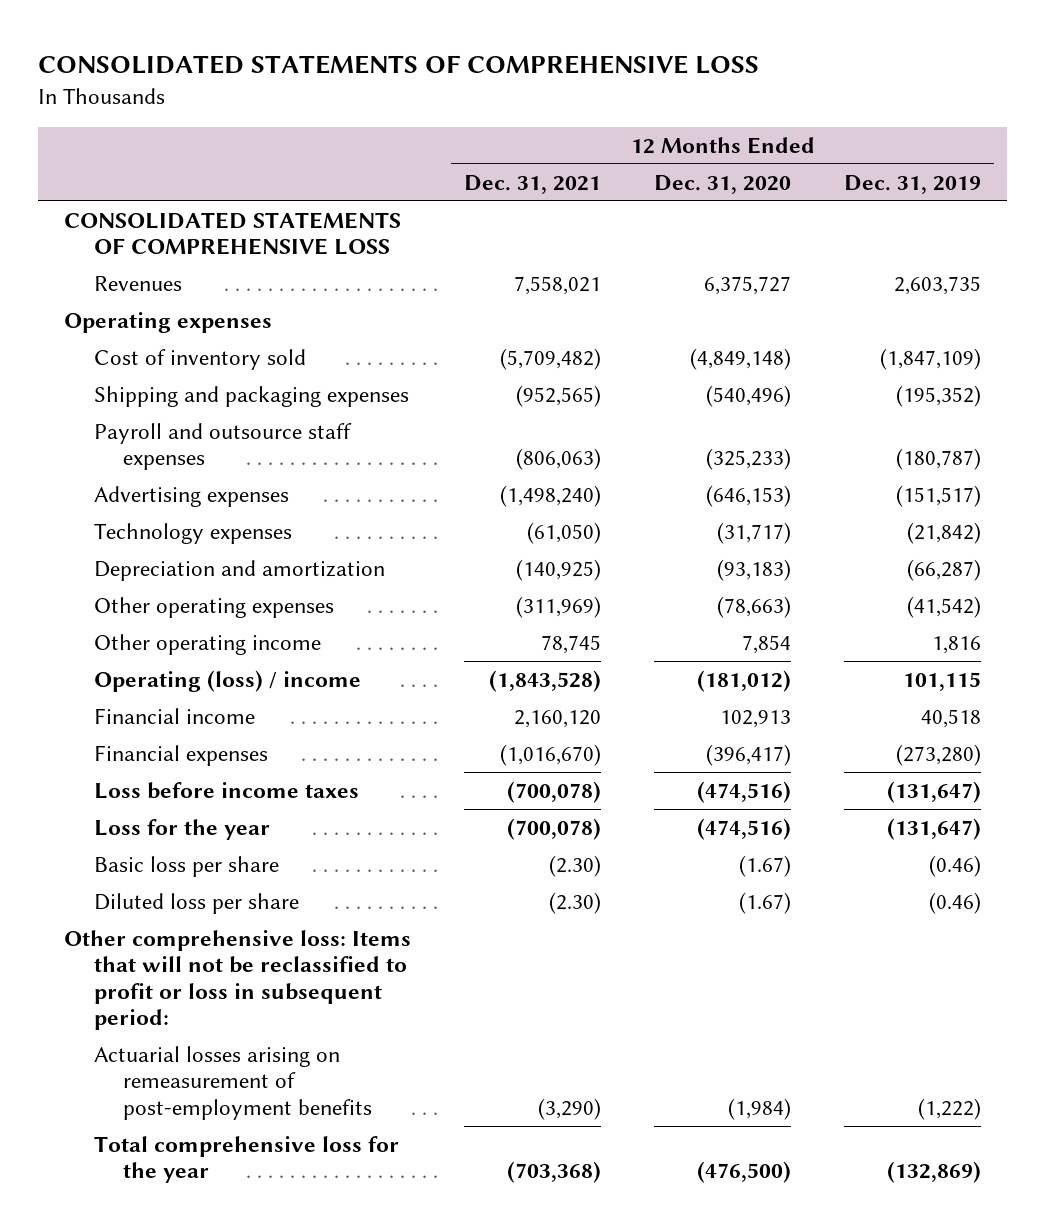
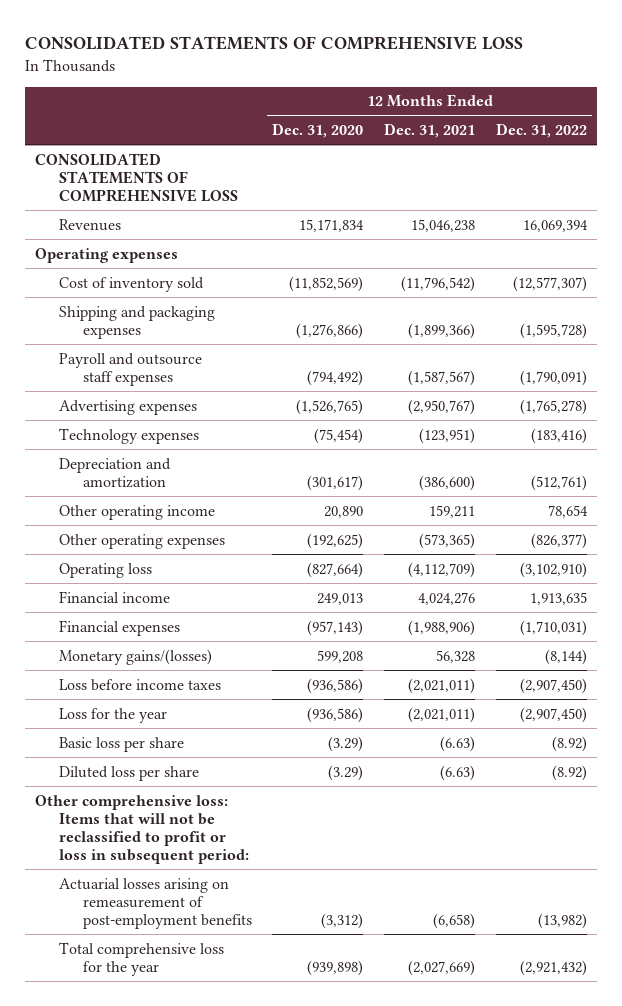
- | 12 Months Ended Dec. 31, 2021 | 12 Months Ended Dec. 31, 2020 | 12 Months Ended Dec. 31, 2019
+ | 12 Months Ended Dec. 31, 2020 | 12 Months Ended Dec. 31, 2021 | 12 Months Ended Dec. 31, 2022
- Revenues | 7,558,021 | 6,375,727 | 2,603,735
+ Revenues | 15,171,834 | 15,046,238 | 16,069,394
- Cost of inventory sold | (5,709,482) | (4,849,148) | (1,847,109)
- Shipping and packaging expenses | (952,565) | (540,496) | (195,352)
- Payroll and outsource staff expenses | (806,063) | (325,233) | (180,787)
- Advertising expenses | (1,498,240) | (646,153) | (151,517)
- Technology expenses | (61,050) | (31,717) | (21,842)
- Depreciation and amortization | (140,925) | (93,183) | (66,287)
- Other operating expenses | (311,969) | (78,663) | (41,542)
- Other operating income | 78,745 | 7,854 | 1,816
- Operating (loss) / income | (1,843,528) | (181,012) | 101,115
- Financial income | 2,160,120 | 102,913 | 40,518
- Financial expenses | (1,016,670) | (396,417) | (273,280)
- Loss before income taxes | (700,078) | (474,516) | (131,647)
- Loss for the year | (700,078) | (474,516) | (131,647)
- Basic loss per share | (2.30) | (1.67) | (0.46)
- Diluted loss per share | (2.30) | (1.67) | (0.46)
+ Cost of inventory sold | (11,852,569) | (11,796,542) | (12,577,307)
+ Shipping and packaging expenses | (1,276,866) | (1,899,366) | (1,595,728)
+ Payroll and outsource staff expenses | (794,492) | (1,587,567) | (1,790,091)
+ Advertising expenses | (1,526,765) | (2,950,767) | (1,765,278)
+ Technology expenses | (75,454) | (123,951) | (183,416)
+ Depreciation and amortization | (301,617) | (386,600) | (512,761)
+ Other operating income | 20,890 | 159,211 | 78,654
+ Other operating expenses | (192,625) | (573,365) | (826,377)
+ Operating loss | (827,664) | (4,112,709) | (3,102,910)
+ Financial income | 249,013 | 4,024,276 | 1,913,635
+ Financial expenses | (957,143) | (1,988,906) | (1,710,031)
+ Monetary gains/(losses) | 599,208 | 56,328 | (8,144)
+ Loss before income taxes | (936,586) | (2,021,011) | (2,907,450)
+ Loss for the year | (936,586) | (2,021,011) | (2,907,450)
+ Basic loss per share | (3.29) | (6.63) | (8.92)
+ Diluted loss per share | (3.29) | (6.63) | (8.92)
- Actuarial losses arising on remeasurement of post-employment benefits | (3,290) | (1,984) | (1,222)
- Total comprehensive loss for the year | (703,368) | (476,500) | (132,869)
+ Actuarial losses arising on remeasurement of post-employment benefits | (3,312) | (6,658) | (13,982)
+ Total comprehensive loss for the year | (939,898) | (2,027,669) | (2,921,432)

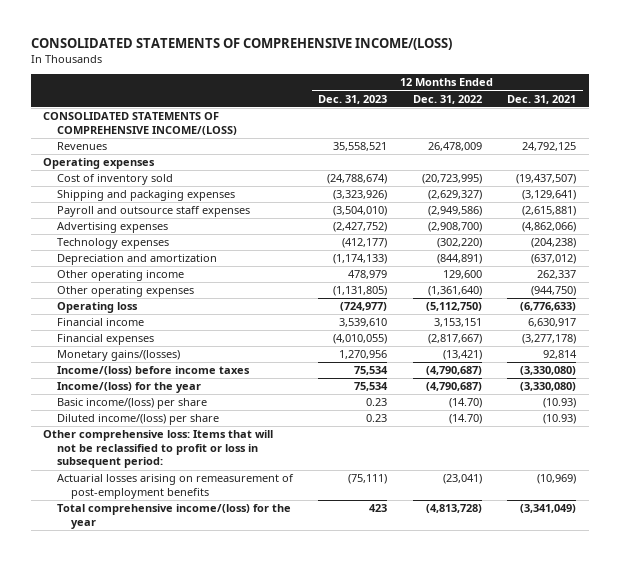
- CONSOLIDATED STATEMENTS OF COMPREHENSIVE LOSS
+ CONSOLIDATED STATEMENTS OF COMPREHENSIVE INCOME/(LOSS)
- | 12 Months Ended Dec. 31, 2020 | 12 Months Ended Dec. 31, 2021 | 12 Months Ended Dec. 31, 2022
+ | 12 Months Ended Dec. 31, 2023 | 12 Months Ended Dec. 31, 2022 | 12 Months Ended Dec. 31, 2021
- CONSOLIDATED STATEMENTS OF COMPREHENSIVE LOSS
- Revenues | 15,171,834 | 15,046,238 | 16,069,394
+ CONSOLIDATED STATEMENTS OF COMPREHENSIVE INCOME/(LOSS)
+ Revenues | 35,558,521 | 26,478,009 | 24,792,125
- Cost of inventory sold | (11,852,569) | (11,796,542) | (12,577,307)
- Shipping and packaging expenses | (1,276,866) | (1,899,366) | (1,595,728)
- Payroll and outsource staff expenses | (794,492) | (1,587,567) | (1,790,091)
- Advertising expenses | (1,526,765) | (2,950,767) | (1,765,278)
- Technology expenses | (75,454) | (123,951) | (183,416)
- Depreciation and amortization | (301,617) | (386,600) | (512,761)
- Other operating income | 20,890 | 159,211 | 78,654
- Other operating expenses | (192,625) | (573,365) | (826,377)
- Operating loss | (827,664) | (4,112,709) | (3,102,910)
- Financial income | 249,013 | 4,024,276 | 1,913,635
- Financial expenses | (957,143) | (1,988,906) | (1,710,031)
- Monetary gains/(losses) | 599,208 | 56,328 | (8,144)
- Loss before income taxes | (936,586) | (2,021,011) | (2,907,450)
- Loss for the year | (936,586) | (2,021,011) | (2,907,450)
- Basic loss per share | (3.29) | (6.63) | (8.92)
- Diluted loss per share | (3.29) | (6.63) | (8.92)
+ Cost of inventory sold | (24,788,674) | (20,723,995) | (19,437,507)
+ Shipping and packaging expenses | (3,323,926) | (2,629,327) | (3,129,641)
+ Payroll and outsource staff expenses | (3,504,010) | (2,949,586) | (2,615,881)
+ Advertising expenses | (2,427,752) | (2,908,700) | (4,862,066)
+ Technology expenses | (412,177) | (302,220) | (204,238)
+ Depreciation and amortization | (1,174,133) | (844,891) | (637,012)
+ Other operating income | 478,979 | 129,600 | 262,337
+ Other operating expenses | (1,131,805) | (1,361,640) | (944,750)
+ Operating loss | (724,977) | (5,112,750) | (6,776,633)
+ Financial income | 3,539,610 | 3,153,151 | 6,630,917
+ Financial expenses | (4,010,055) | (2,817,667) | (3,277,178)
+ Monetary gains/(losses) | 1,270,956 | (13,421) | 92,814
+ Income/(loss) before income taxes | 75,534 | (4,790,687) | (3,330,080)
+ Income/(loss) for the year | 75,534 | (4,790,687) | (3,330,080)
+ Basic income/(loss) per share | 0.23 | (14.70) | (10.93)
+ Diluted income/(loss) per share | 0.23 | (14.70) | (10.93)
- Actuarial losses arising on remeasurement of post-employment benefits | (3,312) | (6,658) | (13,982)
- Total comprehensive loss for the year | (939,898) | (2,027,669) | (2,921,432)
+ Actuarial losses arising on remeasurement of post-employment benefits | (75,111) | (23,041) | (10,969)
+ Total comprehensive income/(loss) for the year | 423 | (4,813,728) | (3,341,049)

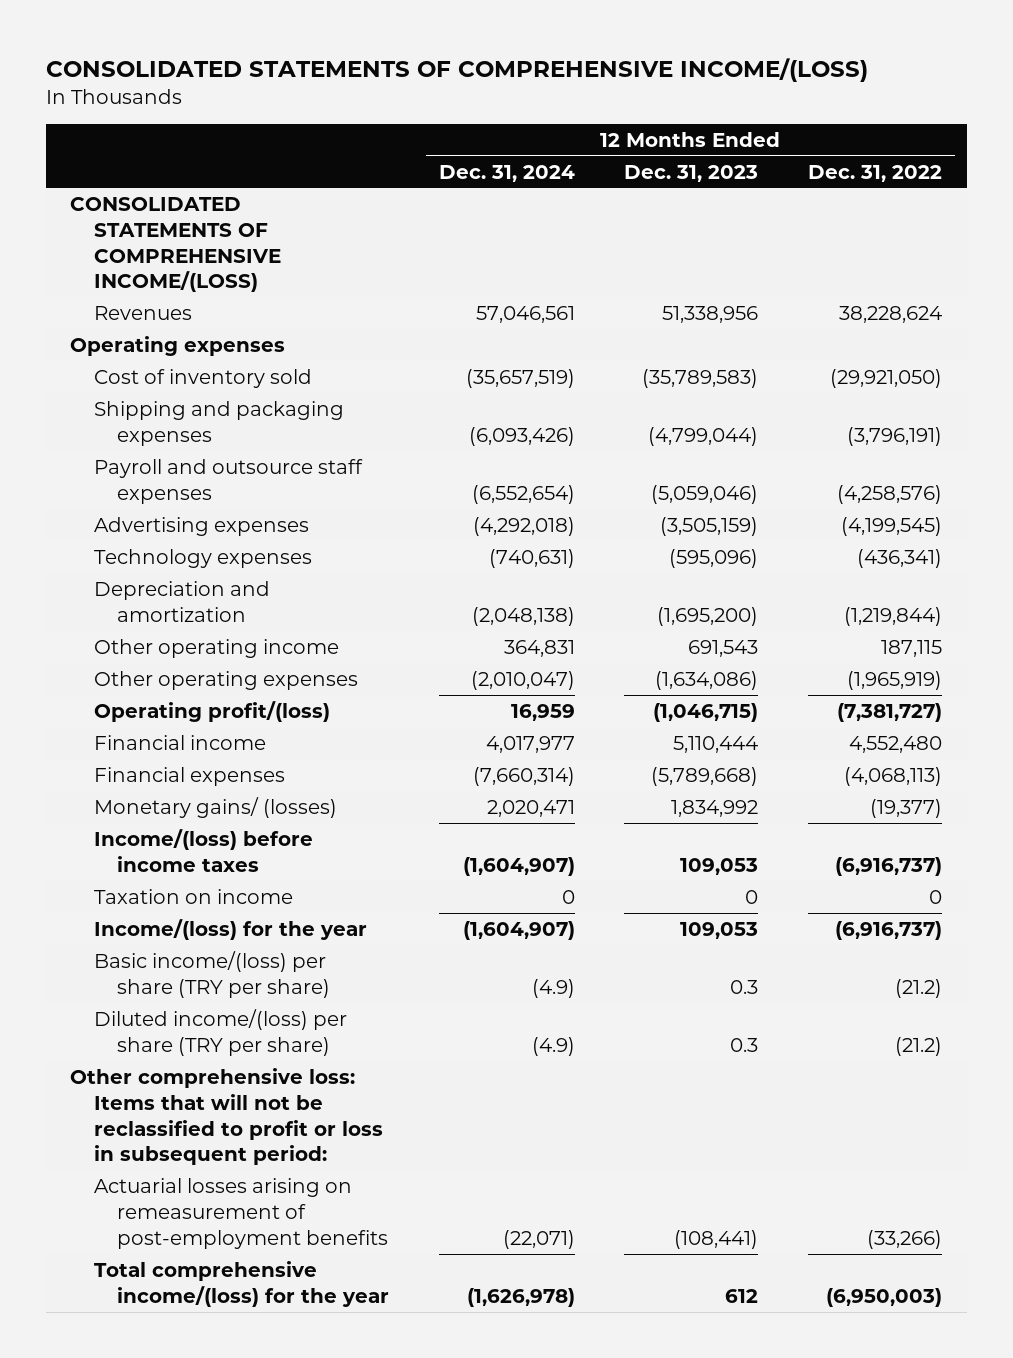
- | 12 Months Ended Dec. 31, 2023 | 12 Months Ended Dec. 31, 2022 | 12 Months Ended Dec. 31, 2021
+ | 12 Months Ended Dec. 31, 2024 | 12 Months Ended Dec. 31, 2023 | 12 Months Ended Dec. 31, 2022
- Revenues | 35,558,521 | 26,478,009 | 24,792,125
+ Revenues | 57,046,561 | 51,338,956 | 38,228,624
- Cost of inventory sold | (24,788,674) | (20,723,995) | (19,437,507)
- Shipping and packaging expenses | (3,323,926) | (2,629,327) | (3,129,641)
- Payroll and outsource staff expenses | (3,504,010) | (2,949,586) | (2,615,881)
- Advertising expenses | (2,427,752) | (2,908,700) | (4,862,066)
- Technology expenses | (412,177) | (302,220) | (204,238)
- Depreciation and amortization | (1,174,133) | (844,891) | (637,012)
- Other operating income | 478,979 | 129,600 | 262,337
- Other operating expenses | (1,131,805) | (1,361,640) | (944,750)
- Operating loss | (724,977) | (5,112,750) | (6,776,633)
- Financial income | 3,539,610 | 3,153,151 | 6,630,917
- Financial expenses | (4,010,055) | (2,817,667) | (3,277,178)
- Monetary gains/(losses) | 1,270,956 | (13,421) | 92,814
- Income/(loss) before income taxes | 75,534 | (4,790,687) | (3,330,080)
- Income/(loss) for the year | 75,534 | (4,790,687) | (3,330,080)
- Basic income/(loss) per share | 0.23 | (14.70) | (10.93)
- Diluted income/(loss) per share | 0.23 | (14.70) | (10.93)
+ Cost of inventory sold | (35,657,519) | (35,789,583) | (29,921,050)
+ Shipping and packaging expenses | (6,093,426) | (4,799,044) | (3,796,191)
+ Payroll and outsource staff expenses | (6,552,654) | (5,059,046) | (4,258,576)
+ Advertising expenses | (4,292,018) | (3,505,159) | (4,199,545)
+ Technology expenses | (740,631) | (595,096) | (436,341)
+ Depreciation and amortization | (2,048,138) | (1,695,200) | (1,219,844)
+ Other operating income | 364,831 | 691,543 | 187,115
+ Other operating expenses | (2,010,047) | (1,634,086) | (1,965,919)
+ Operating profit/(loss) | 16,959 | (1,046,715) | (7,381,727)
+ Financial income | 4,017,977 | 5,110,444 | 4,552,480
+ Financial expenses | (7,660,314) | (5,789,668) | (4,068,113)
+ Monetary gains/ (losses) | 2,020,471 | 1,834,992 | (19,377)
+ Income/(loss) before income taxes | (1,604,907) | 109,053 | (6,916,737)
+ Taxation on income | 0 | 0 | 0
+ Income/(loss) for the year | (1,604,907) | 109,053 | (6,916,737)
+ Basic income/(loss) per share (TRY per share) | (4.9) | 0.3 | (21.2)
+ Diluted income/(loss) per share (TRY per share) | (4.9) | 0.3 | (21.2)
- Actuarial losses arising on remeasurement of post-employment benefits | (75,111) | (23,041) | (10,969)
- Total comprehensive income/(loss) for the year | 423 | (4,813,728) | (3,341,049)
+ Actuarial losses arising on remeasurement of post-employment benefits | (22,071) | (108,441) | (33,266)
+ Total comprehensive income/(loss) for the year | (1,626,978) | 612 | (6,950,003)

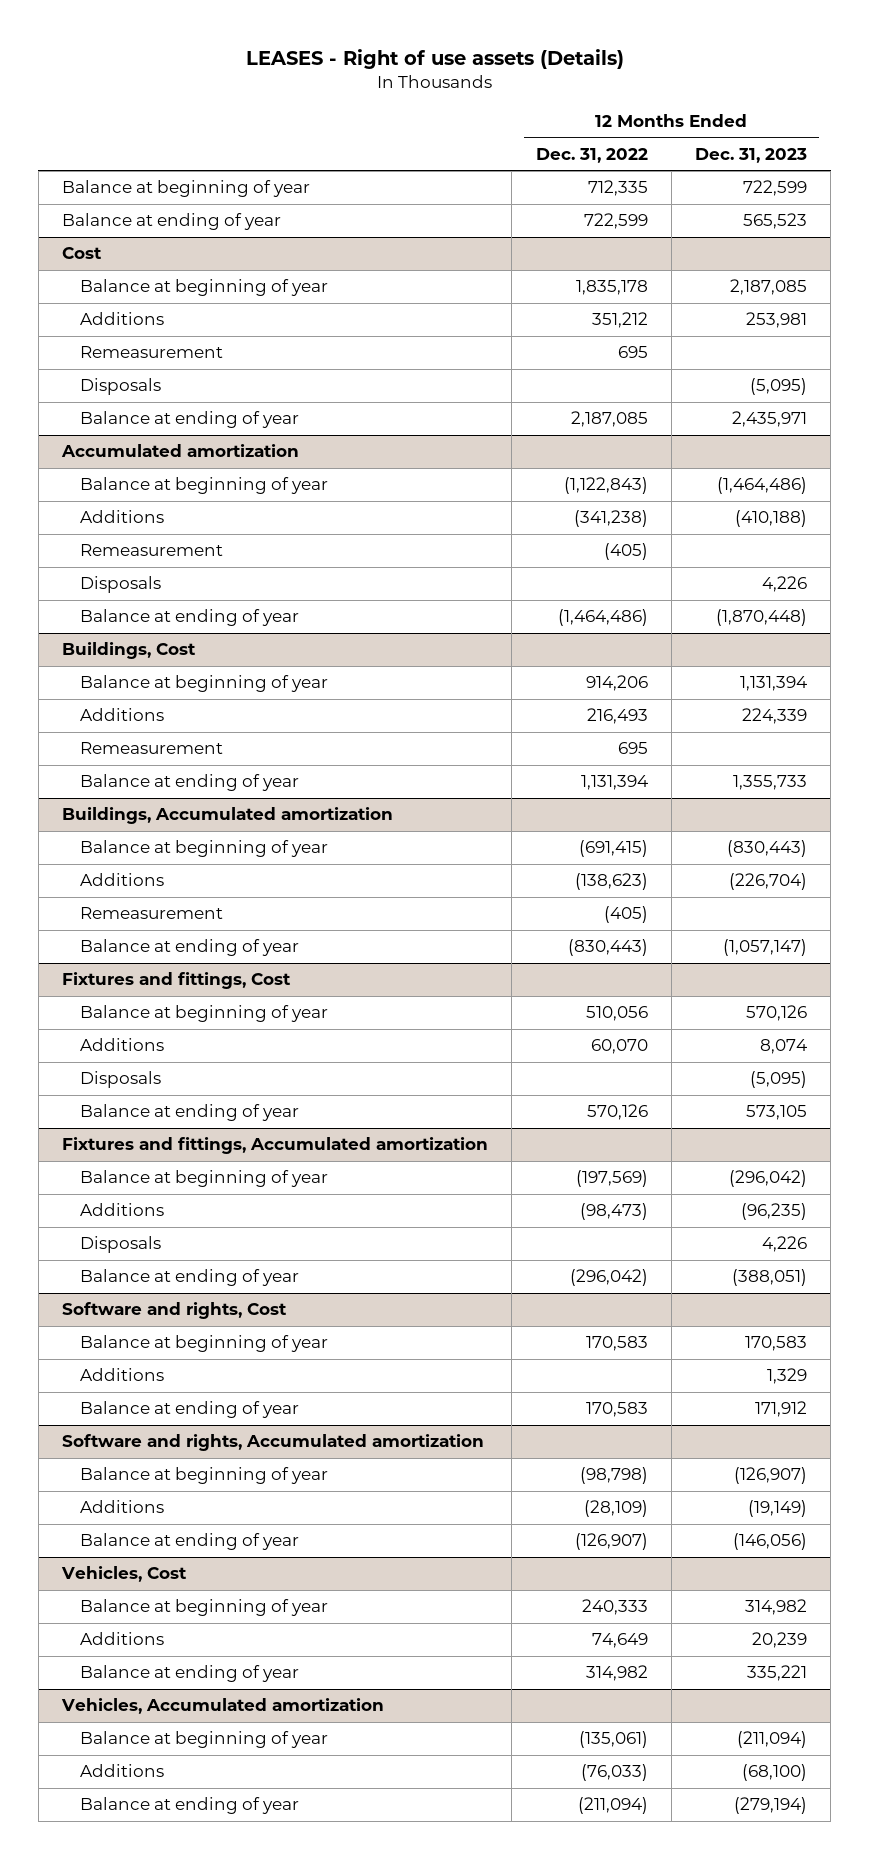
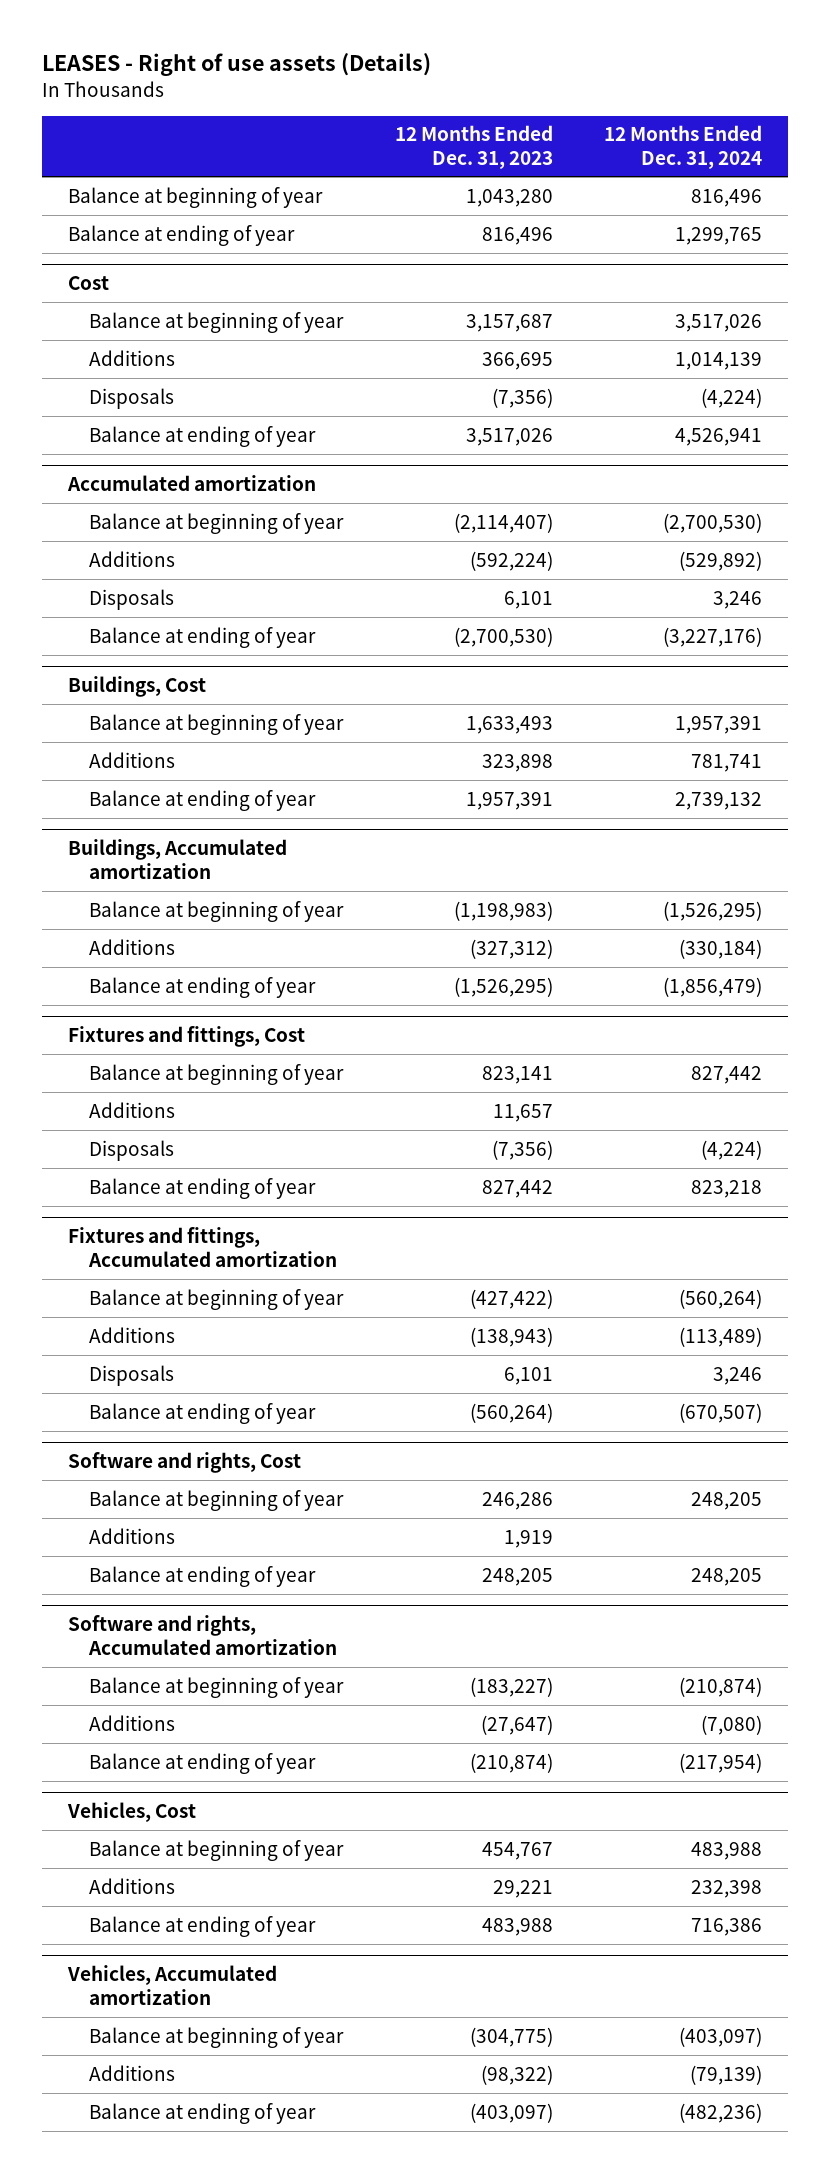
- | 12 Months Ended Dec. 31, 2022 | 12 Months Ended Dec. 31, 2023
+ | 12 Months Ended Dec. 31, 2023 | 12 Months Ended Dec. 31, 2024
- Balance at beginning of year | 712,335 | 722,599
- Balance at ending of year | 722,599 | 565,523
+ Balance at beginning of year | 1,043,280 | 816,496
+ Balance at ending of year | 816,496 | 1,299,765
@ Cost
- Balance at beginning of year | 1,835,178 | 2,187,085
- Additions | 351,212 | 253,981
- Remeasurement | 695 |
- Disposals | | (5,095)
- Balance at ending of year | 2,187,085 | 2,435,971
+ Balance at beginning of year | 3,157,687 | 3,517,026
+ Additions | 366,695 | 1,014,139
+ Disposals | (7,356) | (4,224)
+ Balance at ending of year | 3,517,026 | 4,526,941
@ Accumulated amortization
- Balance at beginning of year | (1,122,843) | (1,464,486)
- Additions | (341,238) | (410,188)
- Remeasurement | (405) |
- Disposals | | 4,226
- Balance at ending of year | (1,464,486) | (1,870,448)
+ Balance at beginning of year | (2,114,407) | (2,700,530)
+ Additions | (592,224) | (529,892)
+ Disposals | 6,101 | 3,246
+ Balance at ending of year | (2,700,530) | (3,227,176)
@ Buildings, Cost
- Balance at beginning of year | 914,206 | 1,131,394
- Additions | 216,493 | 224,339
- Remeasurement | 695 |
- Balance at ending of year | 1,131,394 | 1,355,733
+ Balance at beginning of year | 1,633,493 | 1,957,391
+ Additions | 323,898 | 781,741
+ Balance at ending of year | 1,957,391 | 2,739,132
@ Buildings, Accumulated amortization
- Balance at beginning of year | (691,415) | (830,443)
- Additions | (138,623) | (226,704)
- Remeasurement | (405) |
- Balance at ending of year | (830,443) | (1,057,147)
+ Balance at beginning of year | (1,198,983) | (1,526,295)
+ Additions | (327,312) | (330,184)
+ Balance at ending of year | (1,526,295) | (1,856,479)
@ Fixtures and fittings, Cost
- Balance at beginning of year | 510,056 | 570,126
- Additions | 60,070 | 8,074
- Disposals | | (5,095)
- Balance at ending of year | 570,126 | 573,105
+ Balance at beginning of year | 823,141 | 827,442
+ Additions | 11,657 |
+ Disposals | (7,356) | (4,224)
+ Balance at ending of year | 827,442 | 823,218
@ Fixtures and fittings, Accumulated amortization
- Balance at beginning of year | (197,569) | (296,042)
- Additions | (98,473) | (96,235)
- Disposals | | 4,226
- Balance at ending of year | (296,042) | (388,051)
+ Balance at beginning of year | (427,422) | (560,264)
+ Additions | (138,943) | (113,489)
+ Disposals | 6,101 | 3,246
+ Balance at ending of year | (560,264) | (670,507)
@ Software and rights, Cost
- Balance at beginning of year | 170,583 | 170,583
- Additions | | 1,329
- Balance at ending of year | 170,583 | 171,912
+ Balance at beginning of year | 246,286 | 248,205
+ Additions | 1,919 |
+ Balance at ending of year | 248,205 | 248,205
@ Software and rights, Accumulated amortization
- Balance at beginning of year | (98,798) | (126,907)
- Additions | (28,109) | (19,149)
- Balance at ending of year | (126,907) | (146,056)
+ Balance at beginning of year | (183,227) | (210,874)
+ Additions | (27,647) | (7,080)
+ Balance at ending of year | (210,874) | (217,954)
@ Vehicles, Cost
- Balance at beginning of year | 240,333 | 314,982
- Additions | 74,649 | 20,239
- Balance at ending of year | 314,982 | 335,221
+ Balance at beginning of year | 454,767 | 483,988
+ Additions | 29,221 | 232,398
+ Balance at ending of year | 483,988 | 716,386
@ Vehicles, Accumulated amortization
- Balance at beginning of year | (135,061) | (211,094)
- Additions | (76,033) | (68,100)
- Balance at ending of year | (211,094) | (279,194)
+ Balance at beginning of year | (304,775) | (403,097)
+ Additions | (98,322) | (79,139)
+ Balance at ending of year | (403,097) | (482,236)

